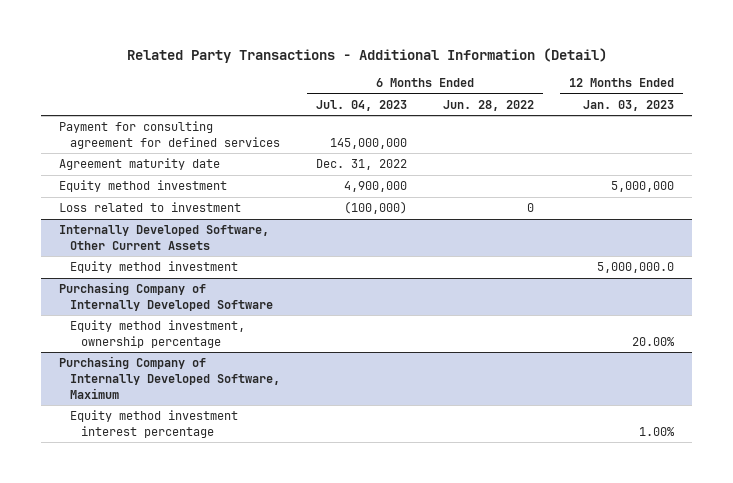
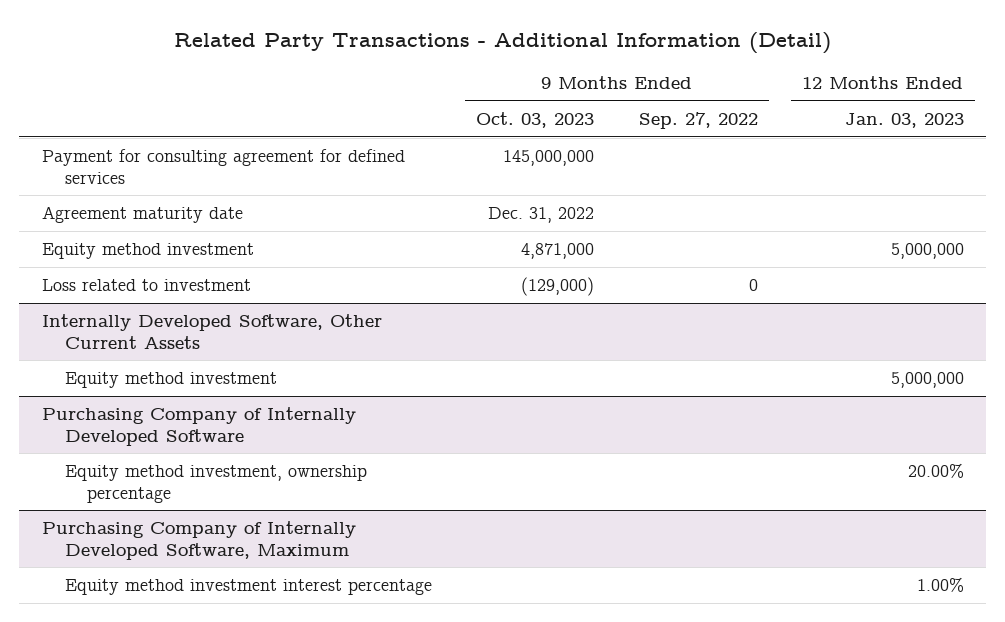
- | 6 Months Ended Jul. 04, 2023 | 6 Months Ended Jun. 28, 2022 | 12 Months Ended Jan. 03, 2023
+ | 9 Months Ended Oct. 03, 2023 | 9 Months Ended Sep. 27, 2022 | 12 Months Ended Jan. 03, 2023
@ Internally Developed Software, Other Current Assets
- Equity method investment | | | 5,000,000.0
+ Equity method investment | | | 5,000,000

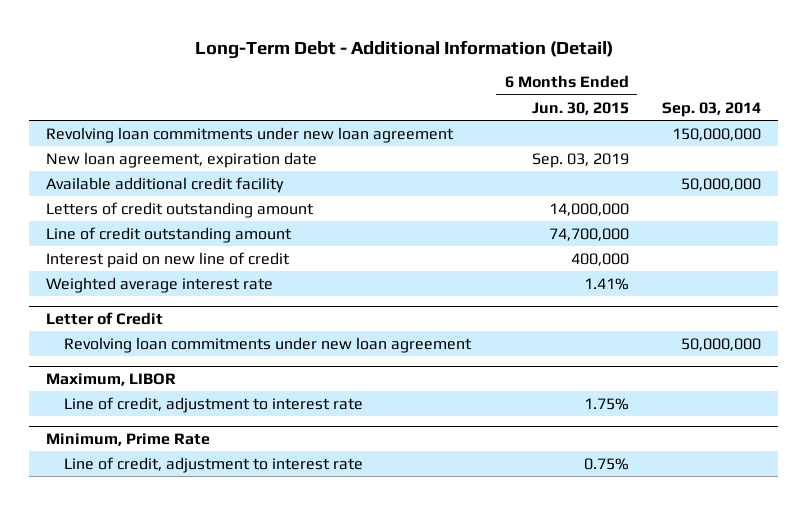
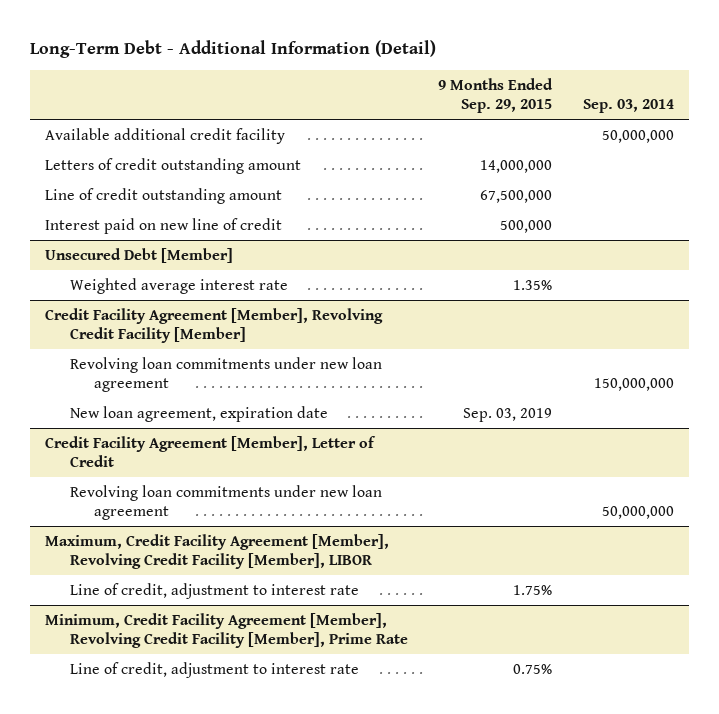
- | 6 Months Ended Jun. 30, 2015 | Sep. 03, 2014
+ | 9 Months Ended Sep. 29, 2015 | Sep. 03, 2014
- Revolving loan commitments under new loan agreement | | 150,000,000
- New loan agreement, expiration date | Sep. 03, 2019 |
- Weighted average interest rate | 1.41% |
- Letter of Credit
+ Unsecured Debt [Member]
+ Weighted average interest rate | 1.35% |
+ Credit Facility Agreement [Member], Revolving Credit Facility [Member]
+ Revolving loan commitments under new loan agreement | | 150,000,000
+ New loan agreement, expiration date | Sep. 03, 2019 |
+ Credit Facility Agreement [Member], Letter of Credit
- Maximum, LIBOR
+ Maximum, Credit Facility Agreement [Member], Revolving Credit Facility [Member], LIBOR
- Minimum, Prime Rate
+ Minimum, Credit Facility Agreement [Member], Revolving Credit Facility [Member], Prime Rate

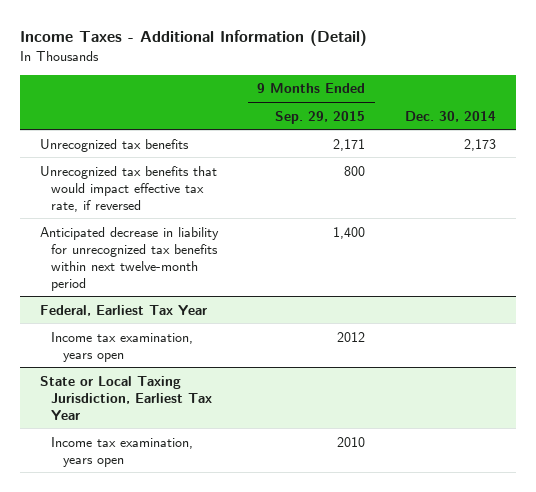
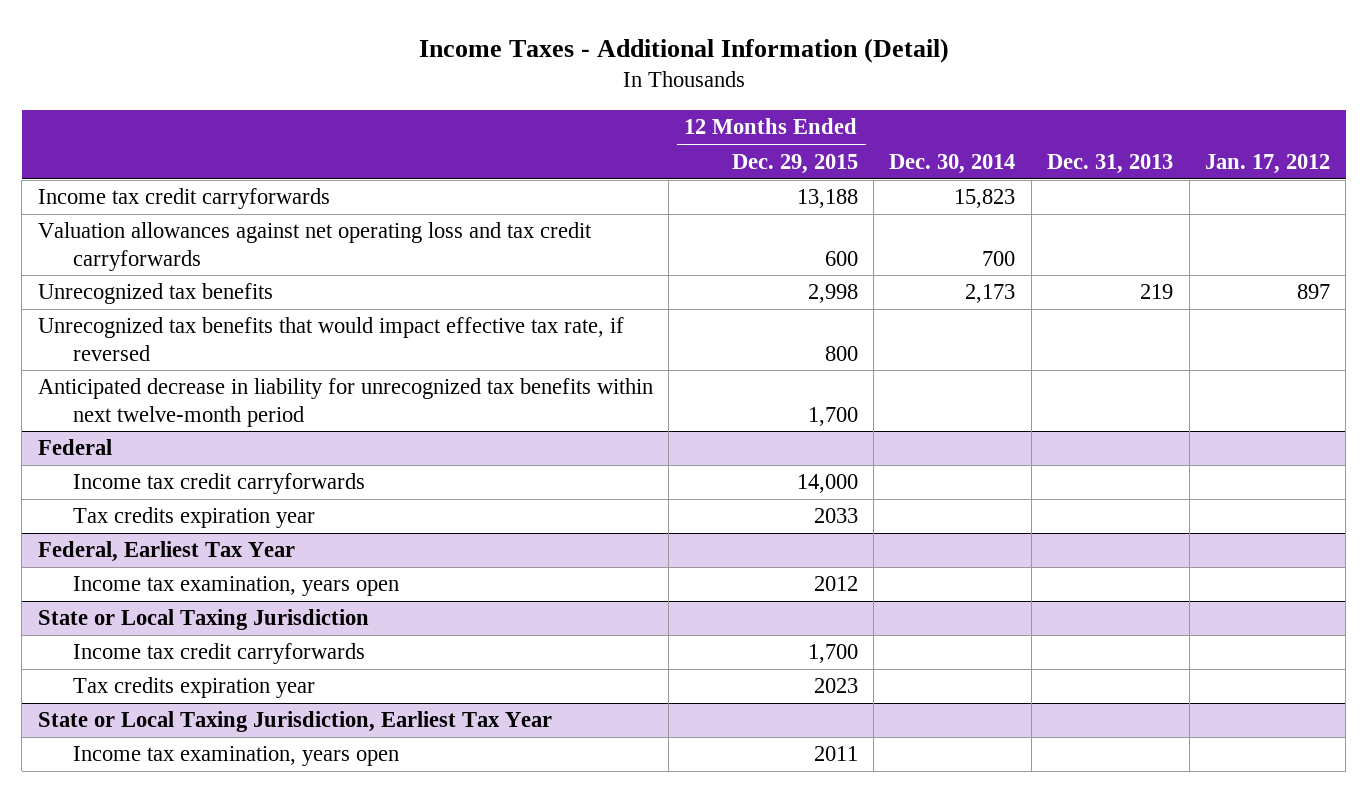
- | 9 Months Ended Sep. 29, 2015 | Dec. 30, 2014
+ | 12 Months Ended Dec. 29, 2015 | Dec. 30, 2014 | Dec. 31, 2013 | Jan. 17, 2012
+ Income tax credit carryforwards | 13,188 | 15,823 | |
+ Valuation allowances against net operating loss and tax credit carryforwards | 600 | 700 | |
+ Federal
+ Income tax credit carryforwards | 14,000 | | |
+ Tax credits expiration year | 2033 | | |
+ State or Local Taxing Jurisdiction
+ Income tax credit carryforwards | 1,700 | | |
+ Tax credits expiration year | 2023 | | |

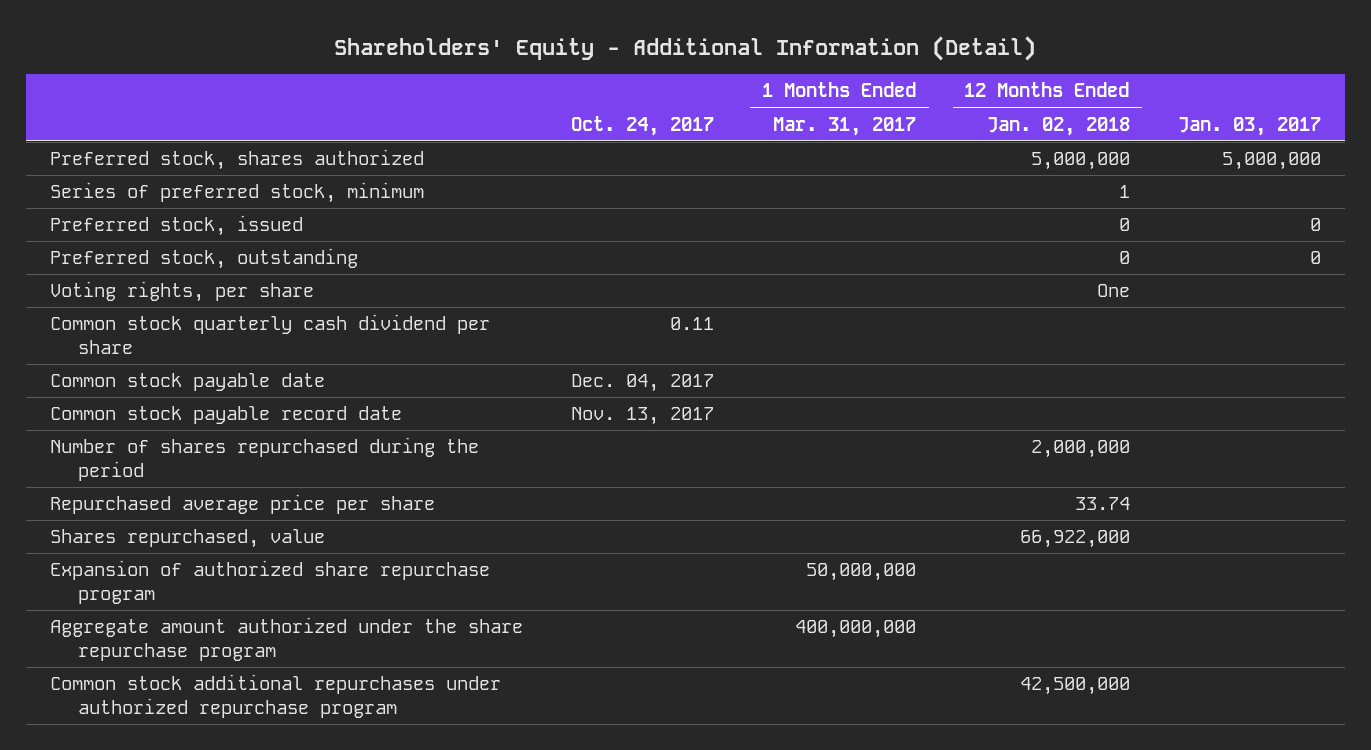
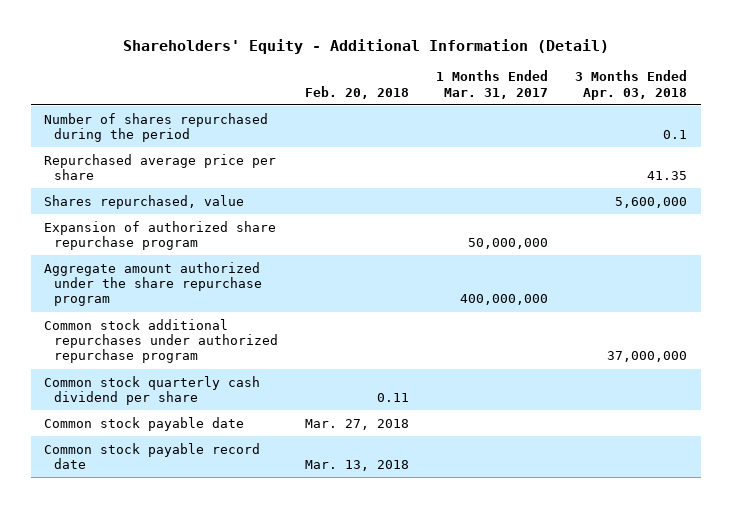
- | Oct. 24, 2017 | 1 Months Ended Mar. 31, 2017 | 12 Months Ended Jan. 02, 2018 | Jan. 03, 2017
+ | Feb. 20, 2018 | 1 Months Ended Mar. 31, 2017 | 3 Months Ended Apr. 03, 2018
- Preferred stock, shares authorized | | | 5,000,000 | 5,000,000
- Series of preferred stock, minimum | | | 1 |
- Preferred stock, issued | | | 0 | 0
- Preferred stock, outstanding | | | 0 | 0
- Voting rights, per share | | | One |
moved down: Common stock quarterly cash dividend per share | 0.11 | |
moved down: Common stock payable date | Mar. 27, 2018 | |
moved down: Common stock payable record date | Mar. 13, 2018 | |

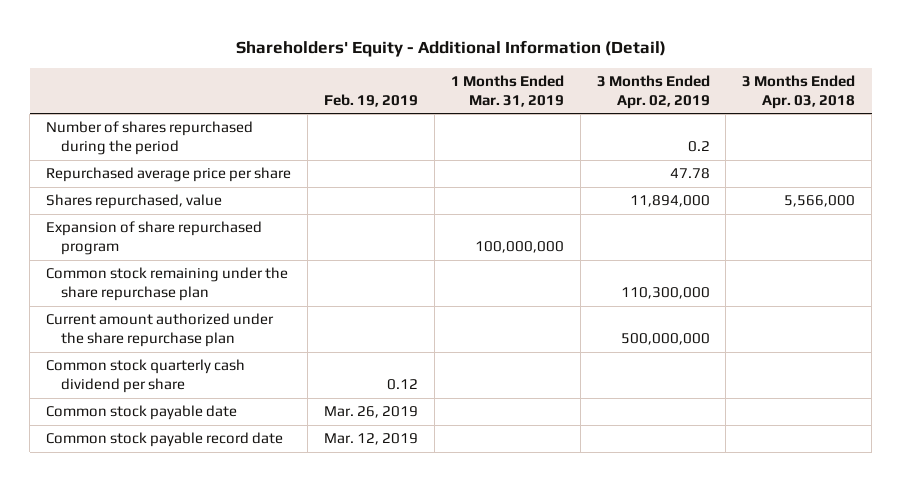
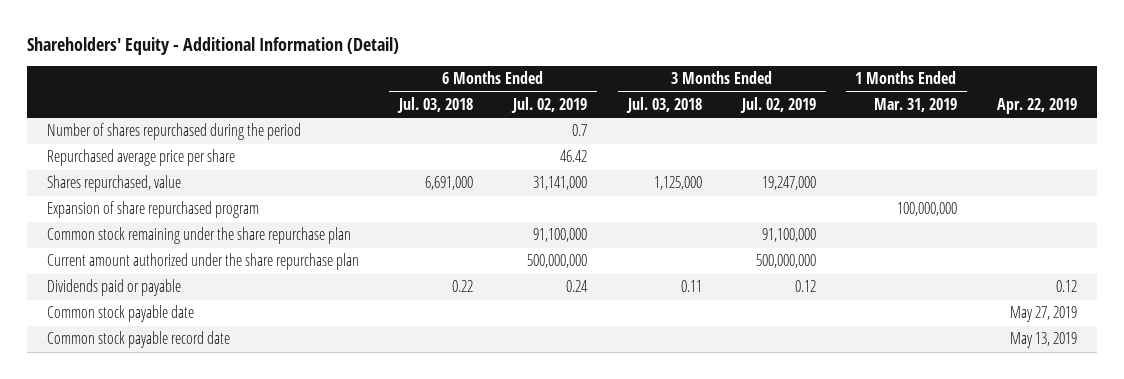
- | Feb. 19, 2019 | 1 Months Ended Mar. 31, 2019 | 3 Months Ended Apr. 02, 2019 | 3 Months Ended Apr. 03, 2018
+ | 6 Months Ended Jul. 03, 2018 | 6 Months Ended Jul. 02, 2019 | 3 Months Ended Jul. 03, 2018 | 3 Months Ended Jul. 02, 2019 | 1 Months Ended Mar. 31, 2019 | Apr. 22, 2019
- Common stock quarterly cash dividend per share | 0.12 | | |
+ Dividends paid or payable | 0.22 | 0.24 | 0.11 | 0.12 | | 0.12

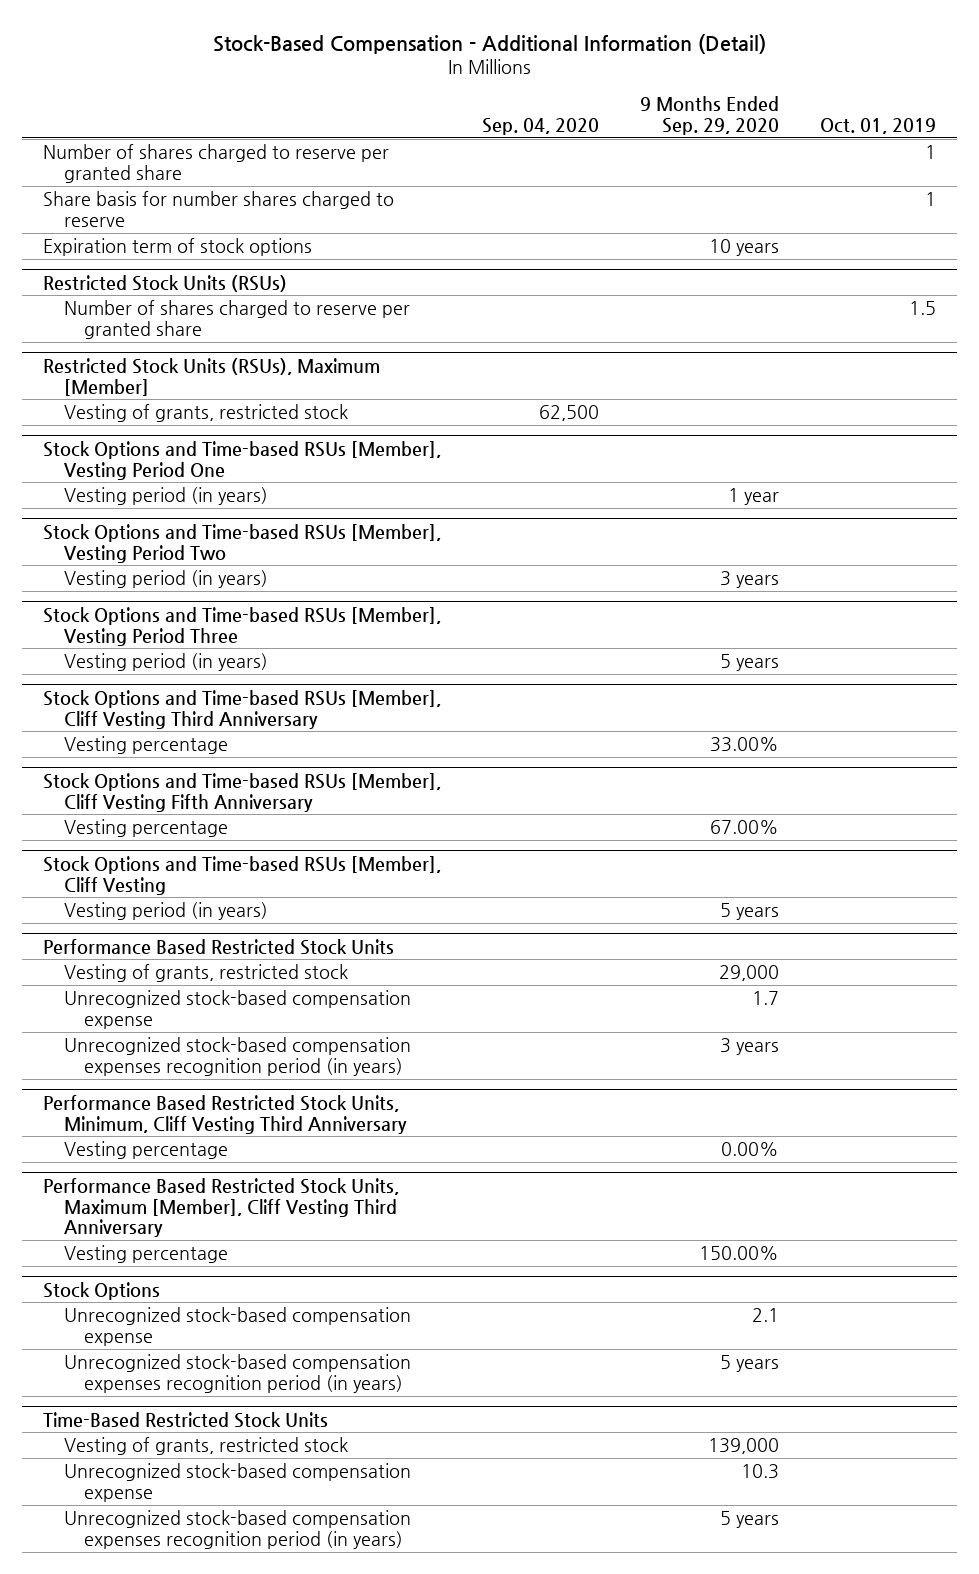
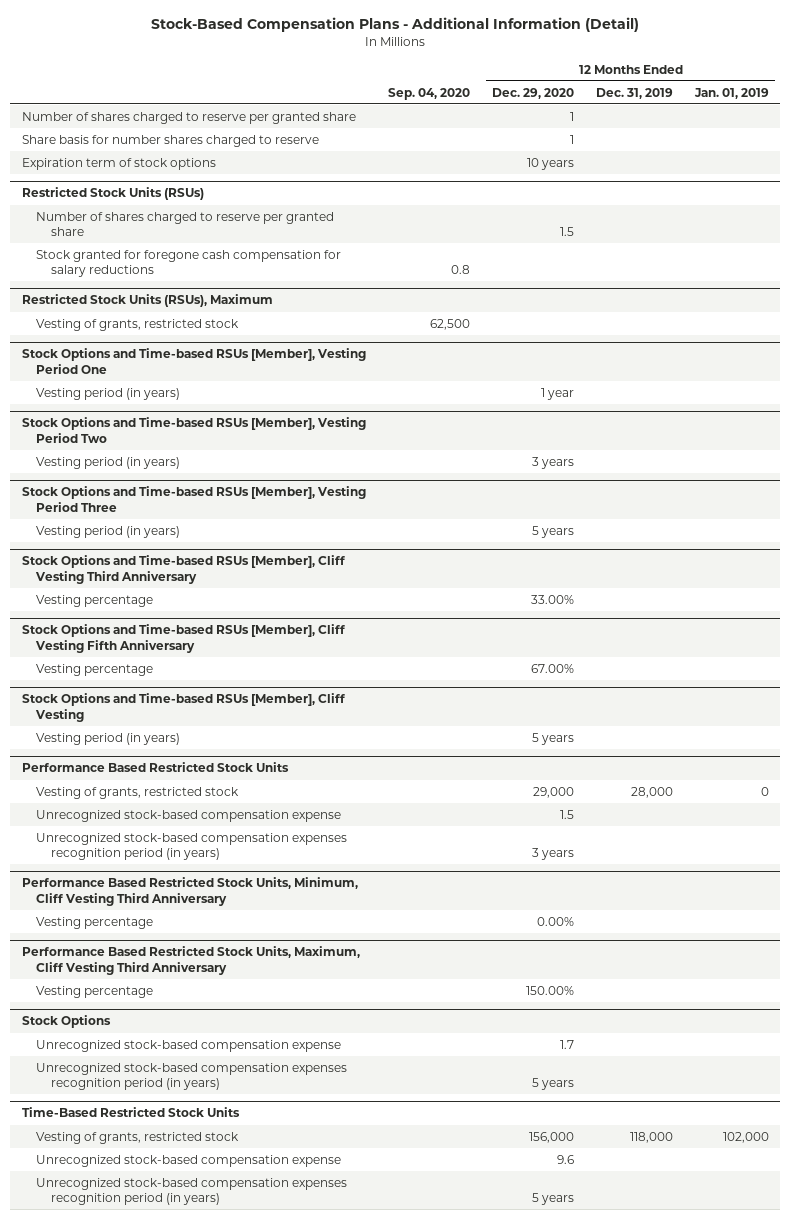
- Stock-Based Compensation - Additional Information (Detail)
+ Stock-Based Compensation Plans - Additional Information (Detail)
- | Sep. 04, 2020 | 9 Months Ended Sep. 29, 2020 | Oct. 01, 2019
+ | Sep. 04, 2020 | 12 Months Ended Dec. 29, 2020 | 12 Months Ended Dec. 31, 2019 | 12 Months Ended Jan. 01, 2019
- Restricted Stock Units (RSUs), Maximum [Member]
@ Restricted Stock Units (RSUs)
+ Stock granted for foregone cash compensation for salary reductions | 0.8 | | |
+ Restricted Stock Units (RSUs), Maximum
- Performance Based Restricted Stock Units, Maximum [Member], Cliff Vesting Third Anniversary
+ Performance Based Restricted Stock Units, Maximum, Cliff Vesting Third Anniversary

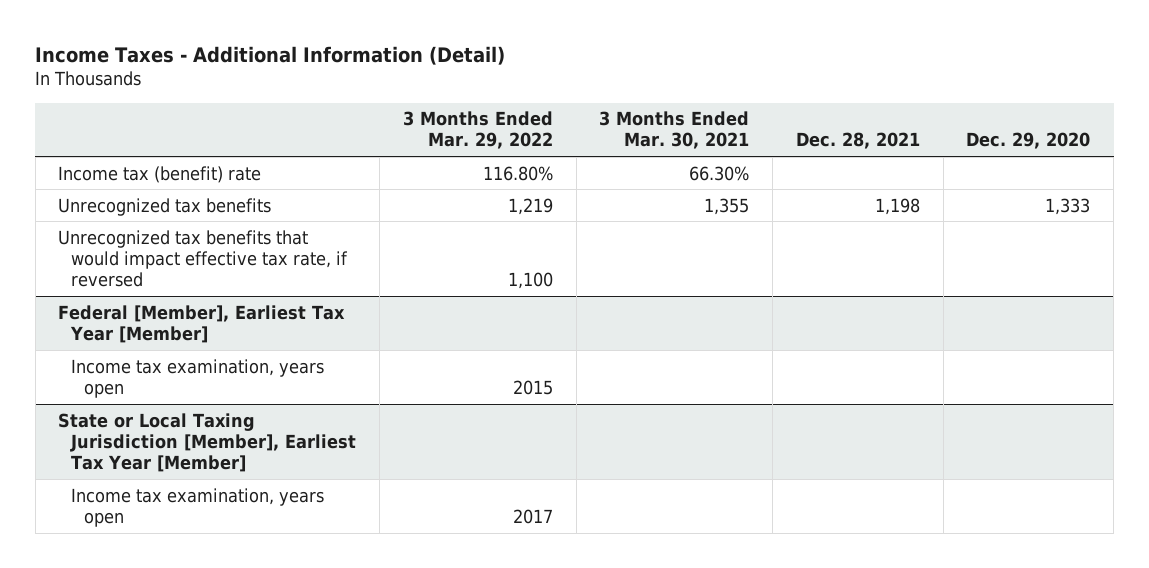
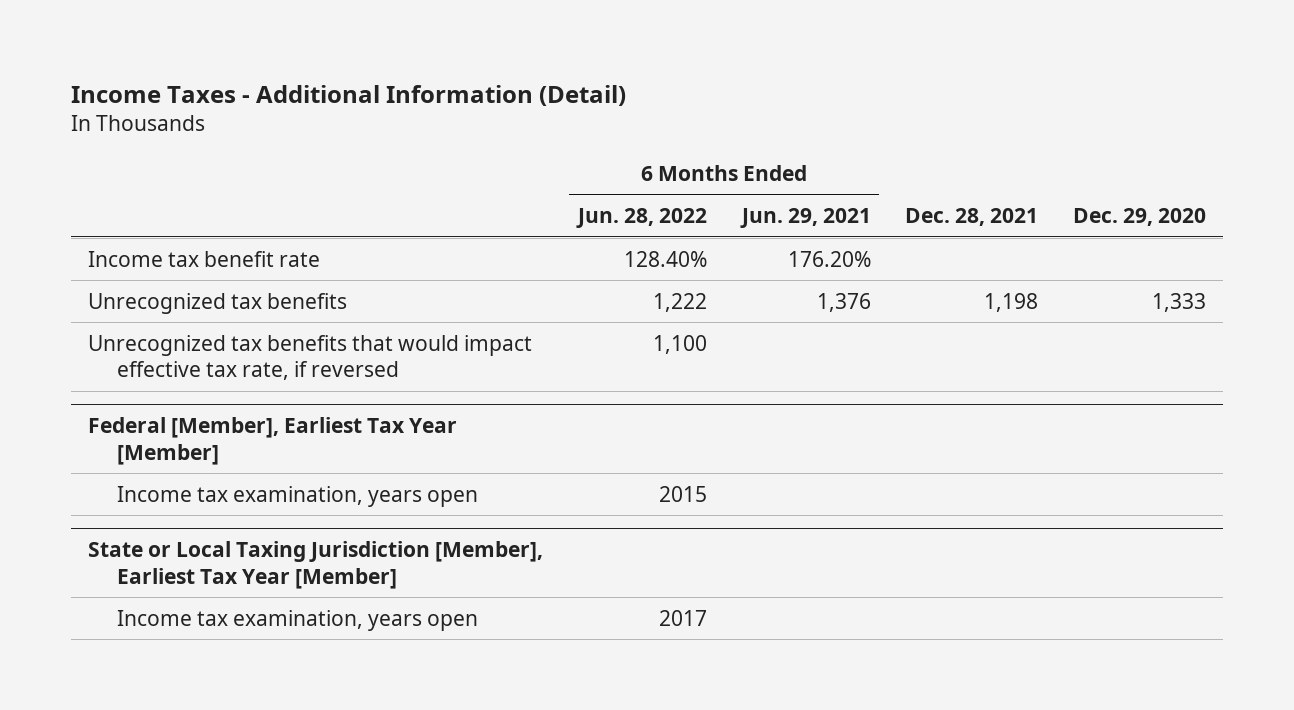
- | 3 Months Ended Mar. 29, 2022 | 3 Months Ended Mar. 30, 2021 | Dec. 28, 2021 | Dec. 29, 2020
+ | 6 Months Ended Jun. 28, 2022 | 6 Months Ended Jun. 29, 2021 | Dec. 28, 2021 | Dec. 29, 2020
- Income tax (benefit) rate | 116.80% | 66.30% | |
+ Income tax benefit rate | 128.40% | 176.20% | |

